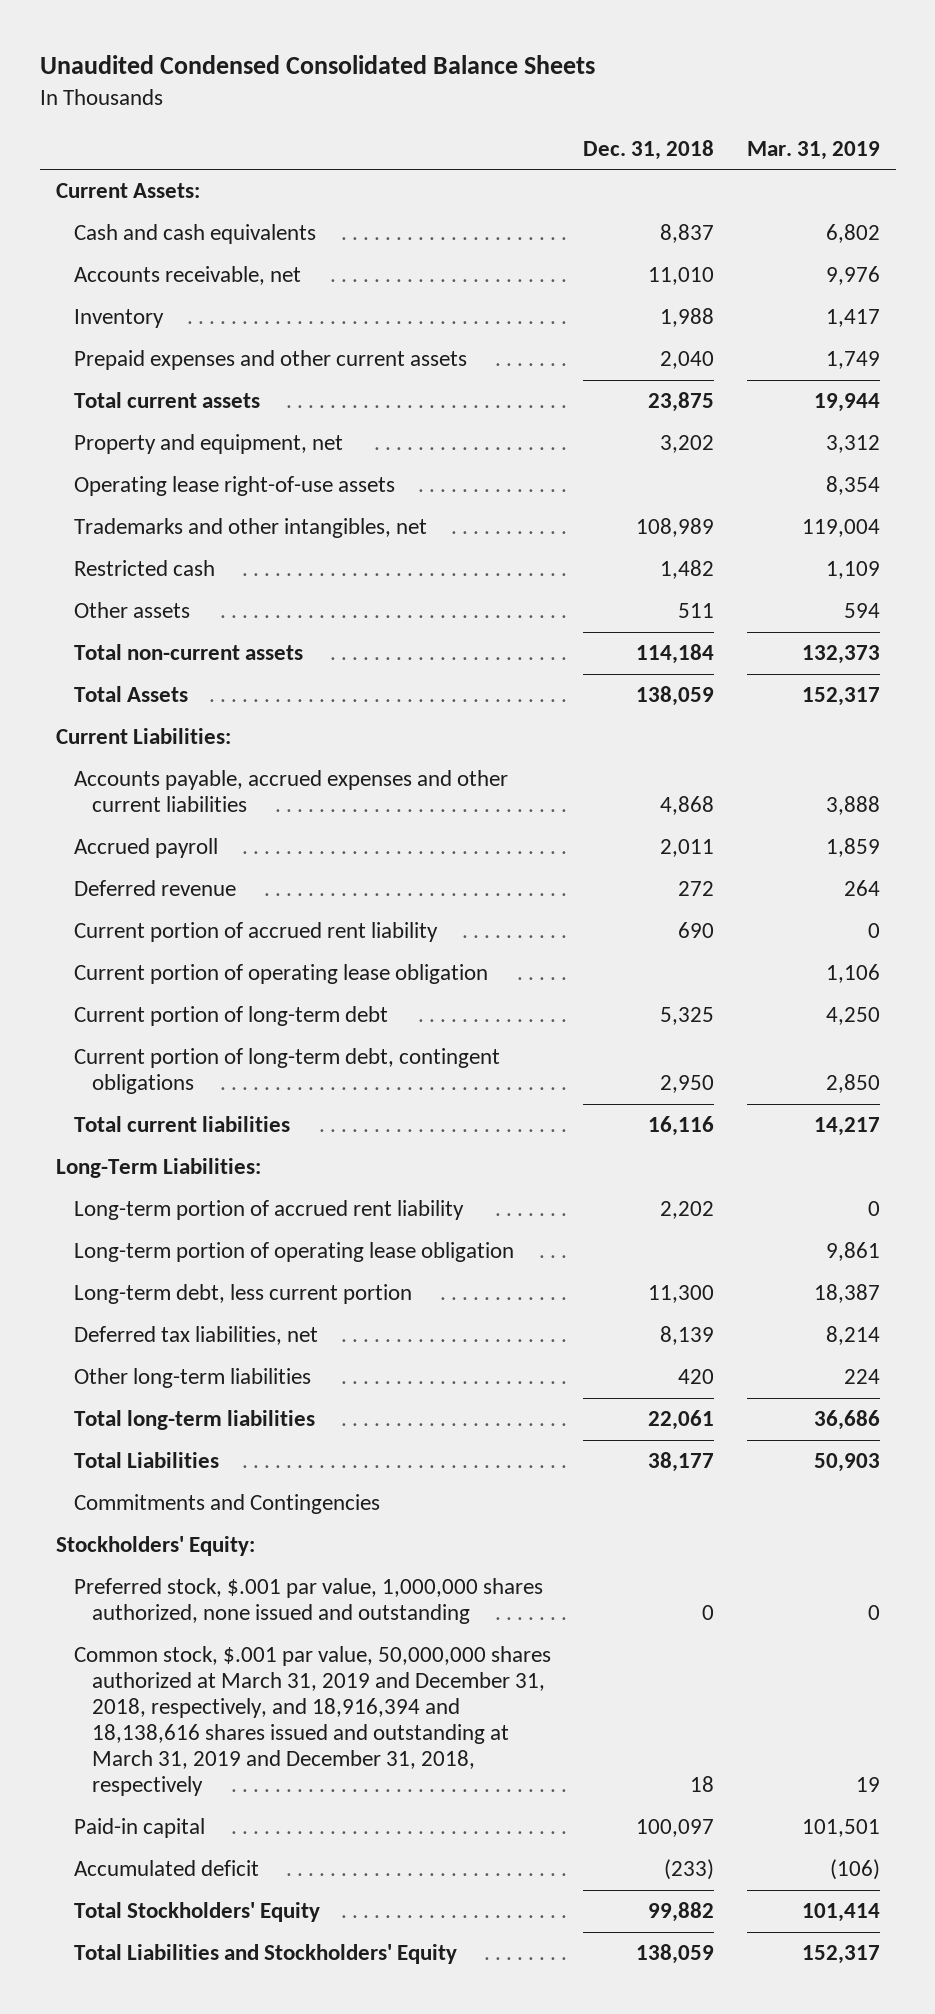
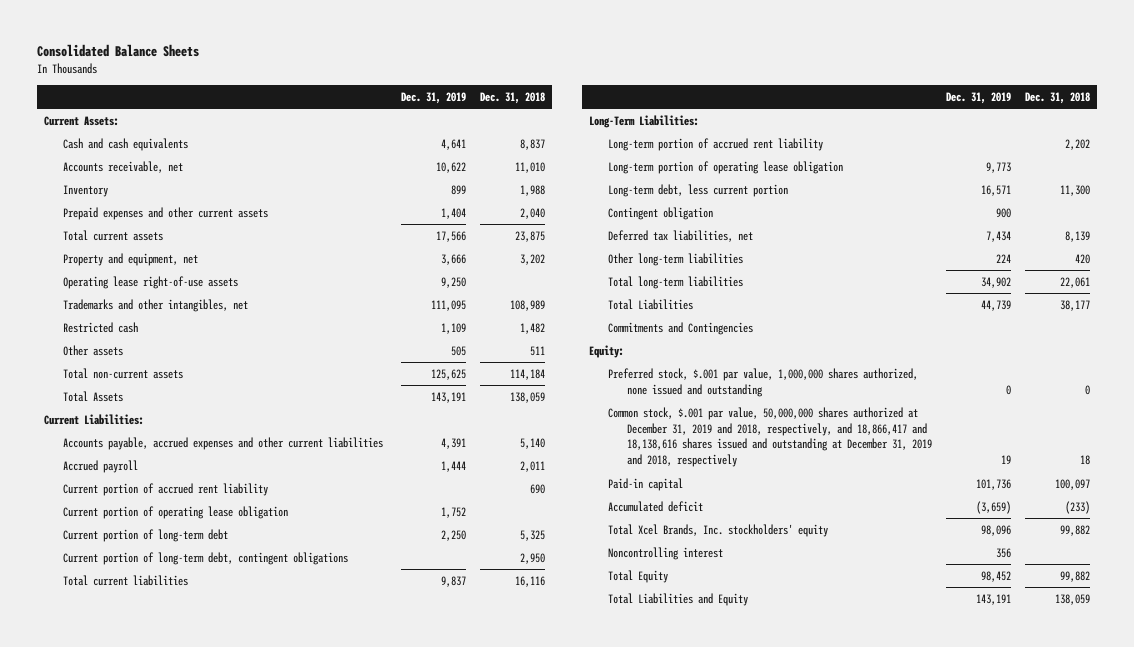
- Unaudited Condensed Consolidated Balance Sheets
+ Consolidated Balance Sheets
- | Dec. 31, 2018 | Mar. 31, 2019
+ | Dec. 31, 2019 | Dec. 31, 2018
- Accounts payable, accrued expenses and other current liabilities | 4,868 | 3,888
+ Accounts payable, accrued expenses and other current liabilities | 4,391 | 5,140
- Deferred revenue | 272 | 264
+ Contingent obligation | 900 |
- Stockholders' Equity:
+ Equity:
- Common stock, $.001 par value, 50,000,000 shares authorized at March 31, 2019 and December 31, 2018, respectively, and 18,916,394 and 18,138,616 shares issued and outstanding at March 31, 2019 and December 31, 2018, respectively | 18 | 19
+ Common stock, $.001 par value, 50,000,000 shares authorized at December 31, 2019 and 2018, respectively, and 18,866,417 and 18,138,616 shares issued and outstanding at December 31, 2019 and 2018, respectively | 19 | 18
- Total Stockholders' Equity | 99,882 | 101,414
- Total Liabilities and Stockholders' Equity | 138,059 | 152,317
+ Total Xcel Brands, Inc. stockholders' equity | 98,096 | 99,882
+ Noncontrolling interest | 356 |
+ Total Equity | 98,452 | 99,882
+ Total Liabilities and Equity | 143,191 | 138,059

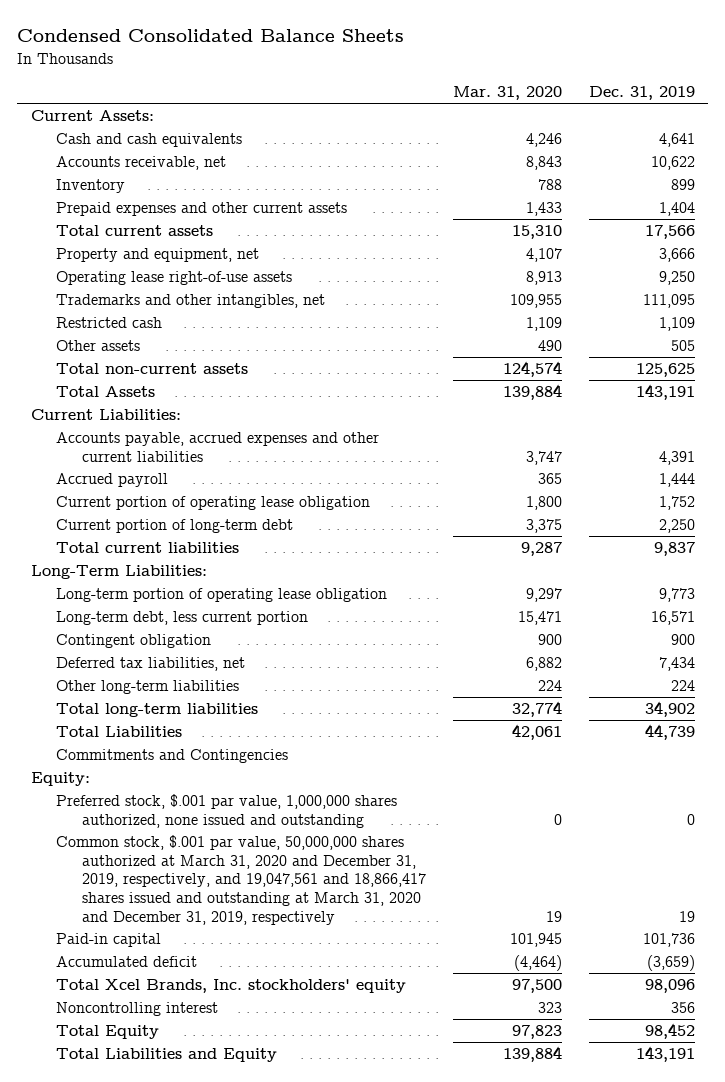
- Consolidated Balance Sheets
+ Condensed Consolidated Balance Sheets
- | Dec. 31, 2019 | Dec. 31, 2018
+ | Mar. 31, 2020 | Dec. 31, 2019
- Current portion of accrued rent liability | | 690
- Current portion of long-term debt, contingent obligations | | 2,950
- Long-term portion of accrued rent liability | | 2,202
- Common stock, $.001 par value, 50,000,000 shares authorized at December 31, 2019 and 2018, respectively, and 18,866,417 and 18,138,616 shares issued and outstanding at December 31, 2019 and 2018, respectively | 19 | 18
+ Common stock, $.001 par value, 50,000,000 shares authorized at March 31, 2020 and December 31, 2019, respectively, and 19,047,561 and 18,866,417 shares issued and outstanding at March 31, 2020 and December 31, 2019, respectively | 19 | 19

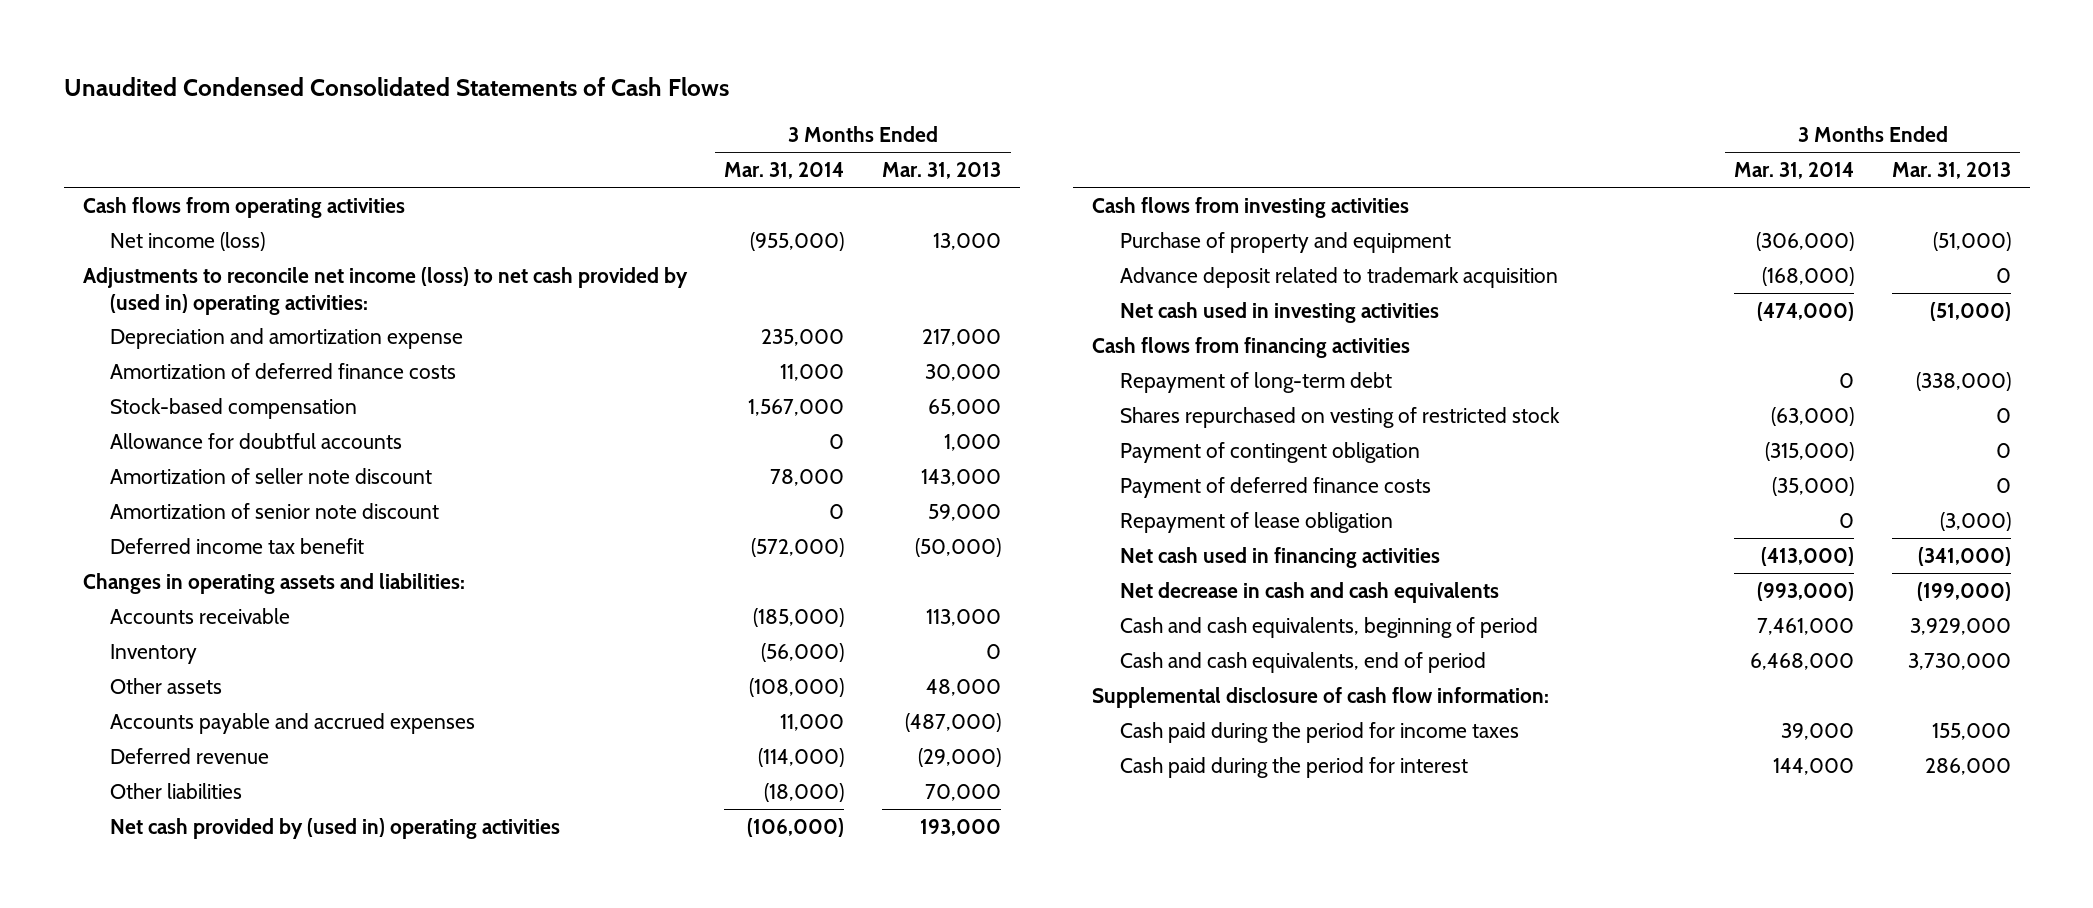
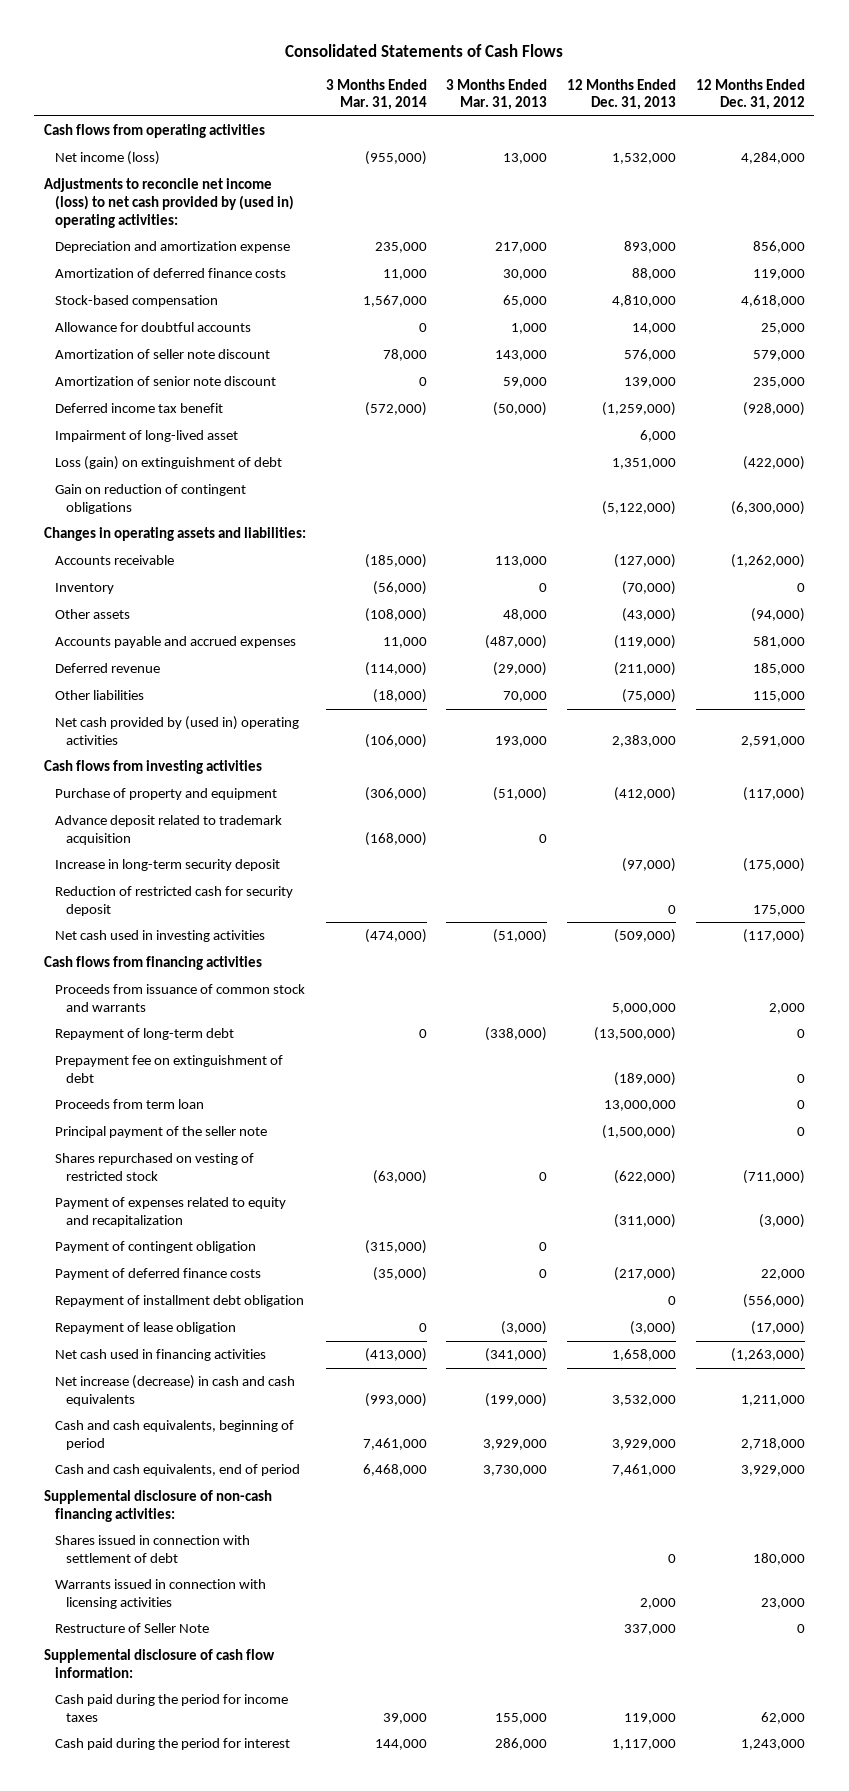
- Unaudited Condensed Consolidated Statements of Cash Flows
+ Consolidated Statements of Cash Flows
- | 3 Months Ended Mar. 31, 2014 | 3 Months Ended Mar. 31, 2013
+ | 3 Months Ended Mar. 31, 2014 | 3 Months Ended Mar. 31, 2013 | 12 Months Ended Dec. 31, 2013 | 12 Months Ended Dec. 31, 2012
+ Impairment of long-lived asset | | | 6,000 |
+ Loss (gain) on extinguishment of debt | | | 1,351,000 | (422,000)
+ Gain on reduction of contingent obligations | | | (5,122,000) | (6,300,000)
+ Increase in long-term security deposit | | | (97,000) | (175,000)
+ Reduction of restricted cash for security deposit | | | 0 | 175,000
+ Proceeds from issuance of common stock and warrants | | | 5,000,000 | 2,000
+ Prepayment fee on extinguishment of debt | | | (189,000) | 0
+ Proceeds from term loan | | | 13,000,000 | 0
+ Principal payment of the seller note | | | (1,500,000) | 0
+ Payment of expenses related to equity and recapitalization | | | (311,000) | (3,000)
+ Repayment of installment debt obligation | | | 0 | (556,000)
- Net decrease in cash and cash equivalents | (993,000) | (199,000)
+ Net increase (decrease) in cash and cash equivalents | (993,000) | (199,000) | 3,532,000 | 1,211,000
+ Supplemental disclosure of non-cash financing activities:
+ Shares issued in connection with settlement of debt | | | 0 | 180,000
+ Warrants issued in connection with licensing activities | | | 2,000 | 23,000
+ Restructure of Seller Note | | | 337,000 | 0

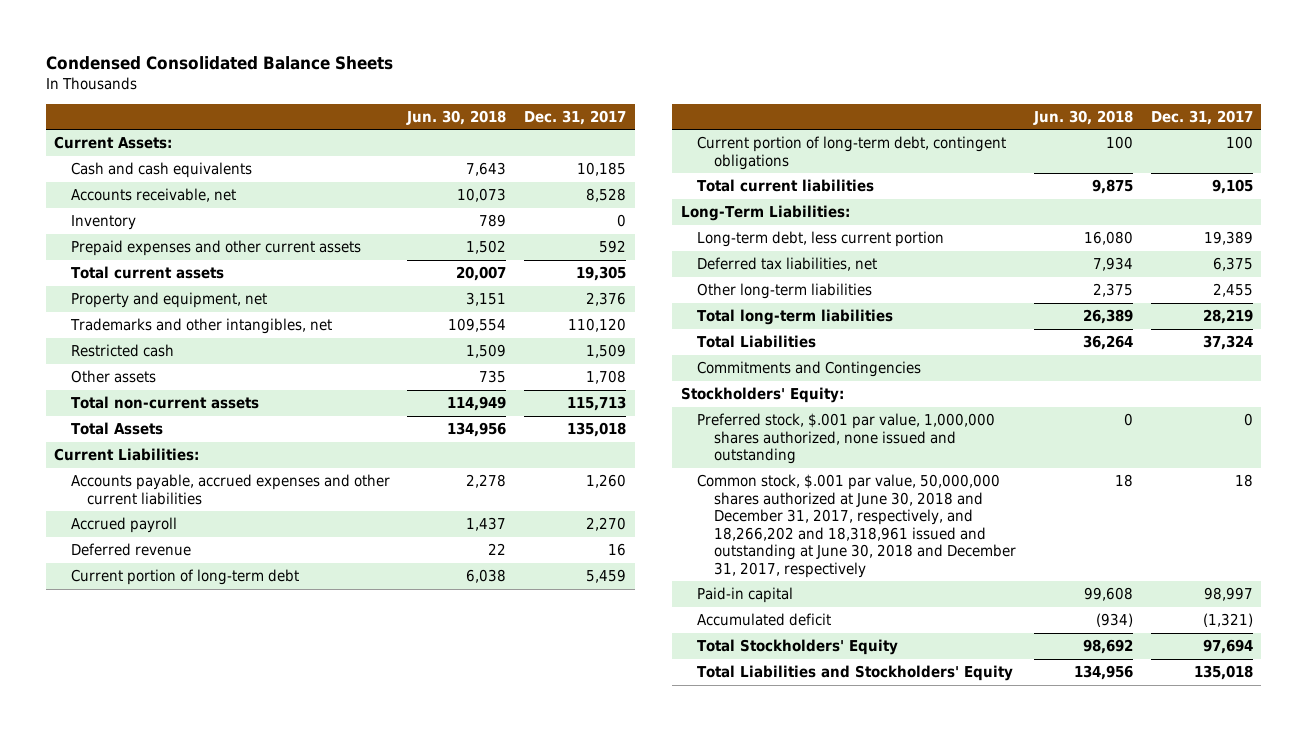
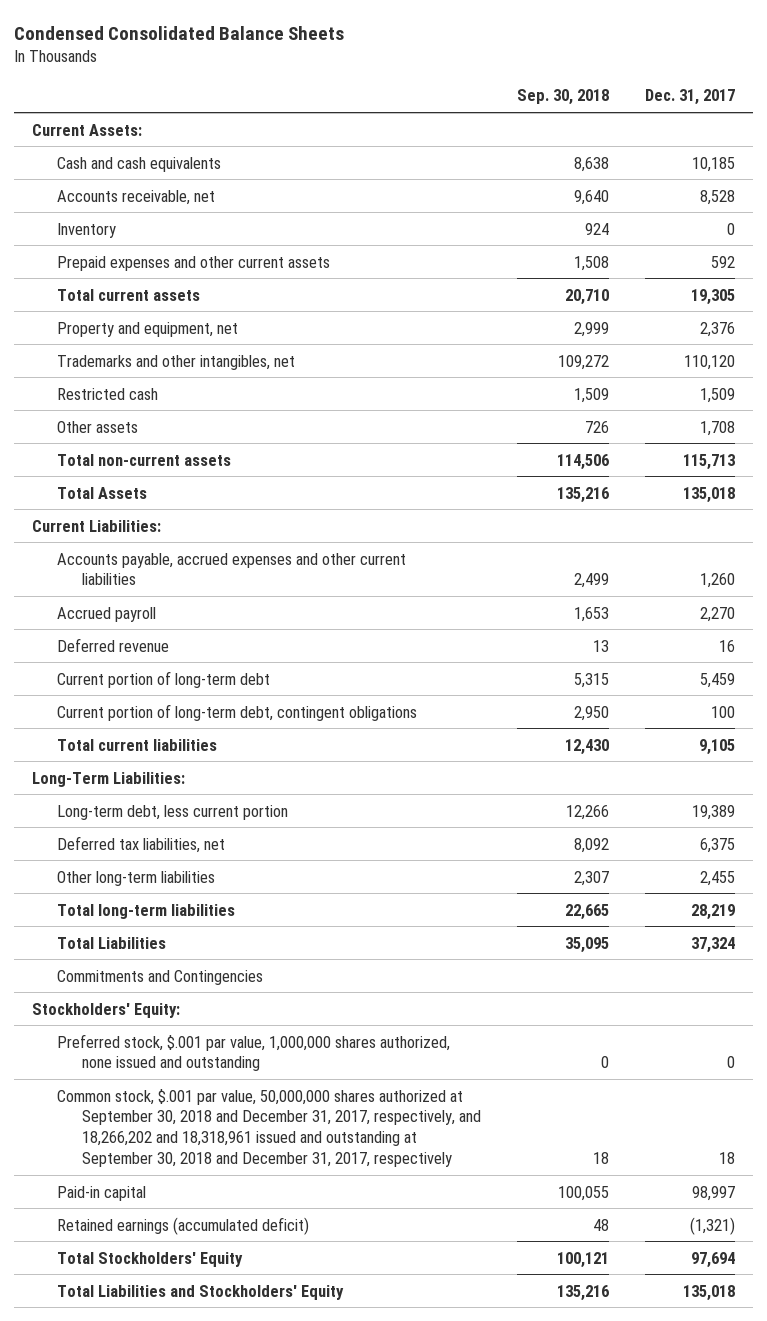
- | Jun. 30, 2018 | Dec. 31, 2017
+ | Sep. 30, 2018 | Dec. 31, 2017
- Common stock, $.001 par value, 50,000,000 shares authorized at June 30, 2018 and December 31, 2017, respectively, and 18,266,202 and 18,318,961 issued and outstanding at June 30, 2018 and December 31, 2017, respectively | 18 | 18
+ Common stock, $.001 par value, 50,000,000 shares authorized at September 30, 2018 and December 31, 2017, respectively, and 18,266,202 and 18,318,961 issued and outstanding at September 30, 2018 and December 31, 2017, respectively | 18 | 18
- Accumulated deficit | (934) | (1,321)
+ Retained earnings (accumulated deficit) | 48 | (1,321)

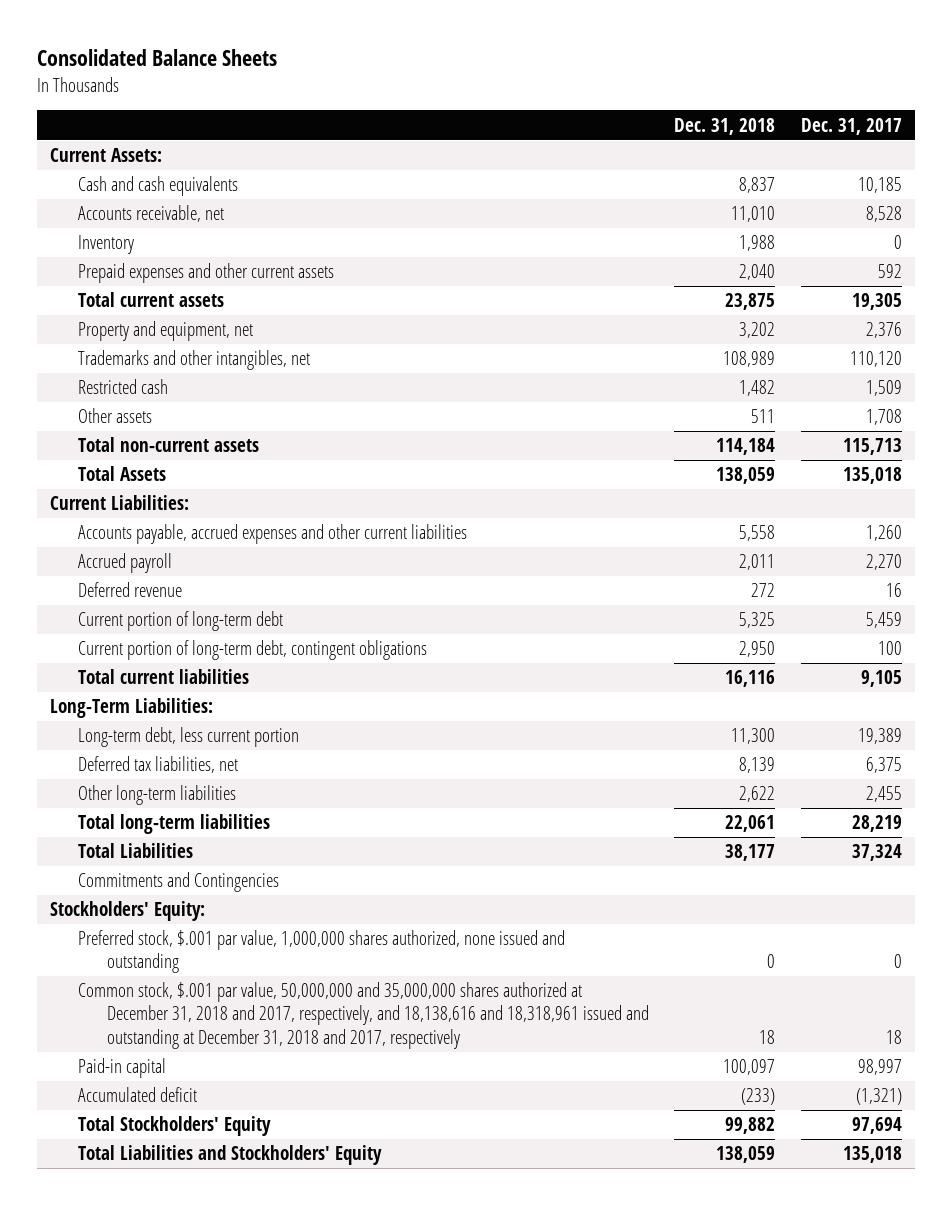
- Condensed Consolidated Balance Sheets
+ Consolidated Balance Sheets
- | Sep. 30, 2018 | Dec. 31, 2017
+ | Dec. 31, 2018 | Dec. 31, 2017
- Common stock, $.001 par value, 50,000,000 shares authorized at September 30, 2018 and December 31, 2017, respectively, and 18,266,202 and 18,318,961 issued and outstanding at September 30, 2018 and December 31, 2017, respectively | 18 | 18
+ Common stock, $.001 par value, 50,000,000 and 35,000,000 shares authorized at December 31, 2018 and 2017, respectively, and 18,138,616 and 18,318,961 issued and outstanding at December 31, 2018 and 2017, respectively | 18 | 18
- Retained earnings (accumulated deficit) | 48 | (1,321)
+ Accumulated deficit | (233) | (1,321)

